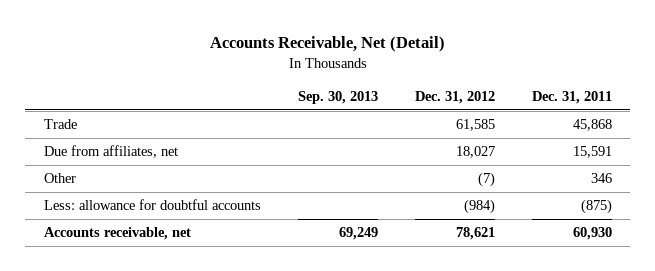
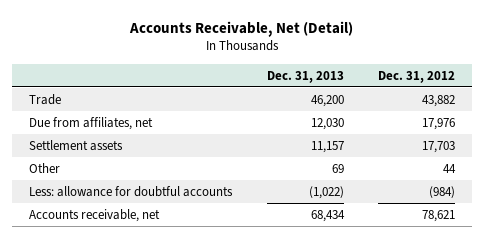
- | Sep. 30, 2013 | Dec. 31, 2012 | Dec. 31, 2011
+ | Dec. 31, 2013 | Dec. 31, 2012
- Trade | | 61,585 | 45,868
- Due from affiliates, net | | 18,027 | 15,591
- Other | | (7) | 346
+ Trade | 46,200 | 43,882
+ Due from affiliates, net | 12,030 | 17,976
+ Settlement assets | 11,157 | 17,703
+ Other | 69 | 44

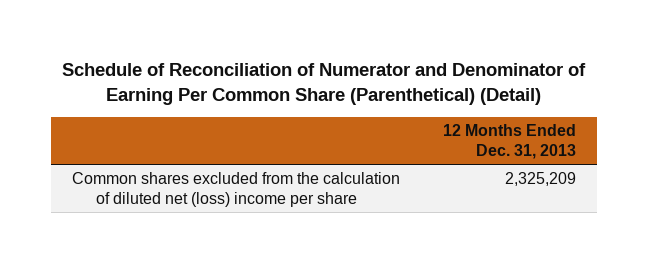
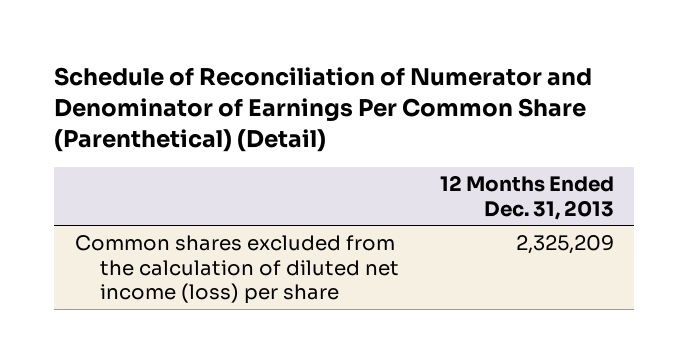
- Schedule of Reconciliation of Numerator and Denominator of Earning Per Common Share (Parenthetical) (Detail)
+ Schedule of Reconciliation of Numerator and Denominator of Earnings Per Common Share (Parenthetical) (Detail)
- Common shares excluded from the calculation of diluted net (loss) income per share | 2,325,209
+ Common shares excluded from the calculation of diluted net income (loss) per share | 2,325,209

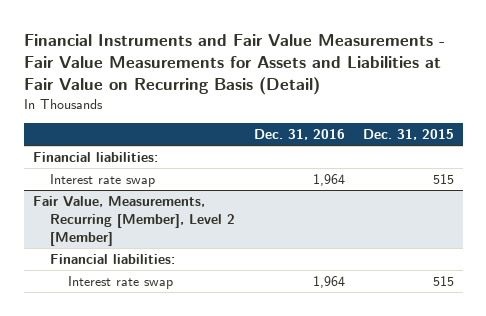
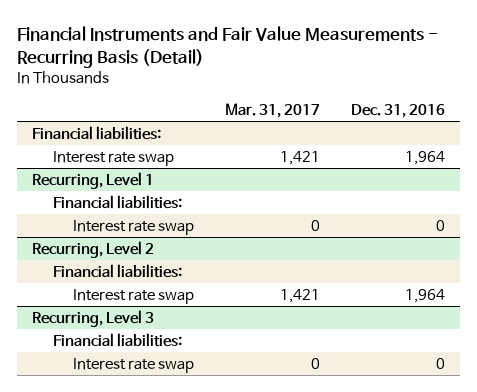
- Financial Instruments and Fair Value Measurements - Fair Value Measurements for Assets and Liabilities at Fair Value on Recurring Basis (Detail)
+ Financial Instruments and Fair Value Measurements - Recurring Basis (Detail)
- | Dec. 31, 2016 | Dec. 31, 2015
+ | Mar. 31, 2017 | Dec. 31, 2016
- Fair Value, Measurements, Recurring [Member], Level 2 [Member]
+ Recurring, Level 1
+ Interest rate swap | 0 | 0
+ Recurring, Level 2
+ Financial liabilities:
+ Recurring, Level 3
+ Financial liabilities:
+ Interest rate swap | 0 | 0

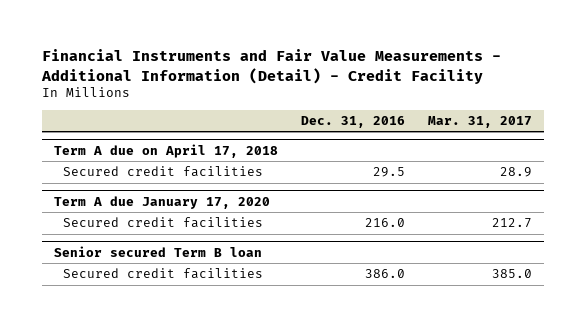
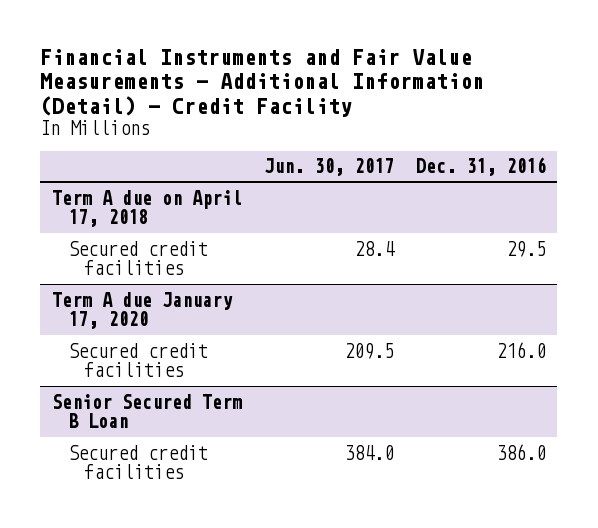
- | Dec. 31, 2016 | Mar. 31, 2017
+ | Jun. 30, 2017 | Dec. 31, 2016
- Senior secured Term B loan
+ Senior Secured Term B Loan

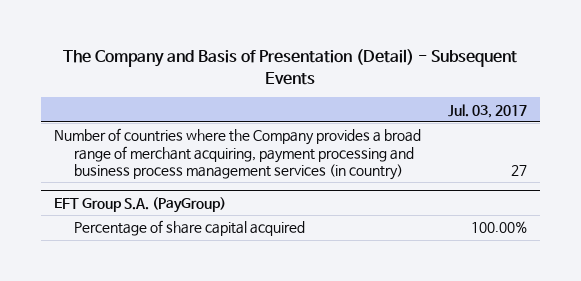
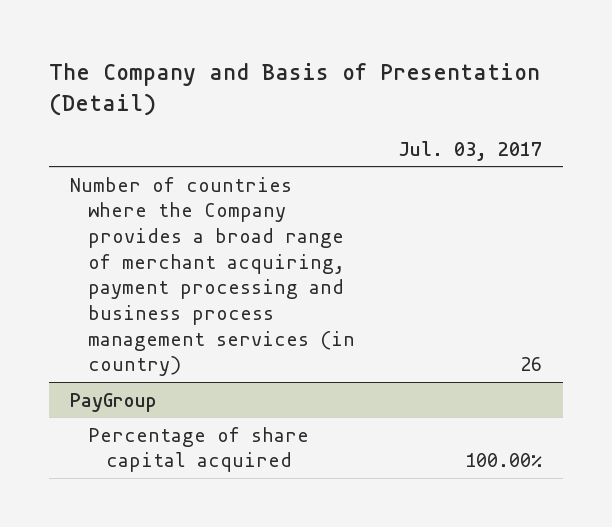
- The Company and Basis of Presentation (Detail) - Subsequent Events
+ The Company and Basis of Presentation (Detail)
- Number of countries where the Company provides a broad range of merchant acquiring, payment processing and business process management services (in country) | 27
- EFT Group S.A. (PayGroup)
+ Number of countries where the Company provides a broad range of merchant acquiring, payment processing and business process management services (in country) | 26
+ PayGroup

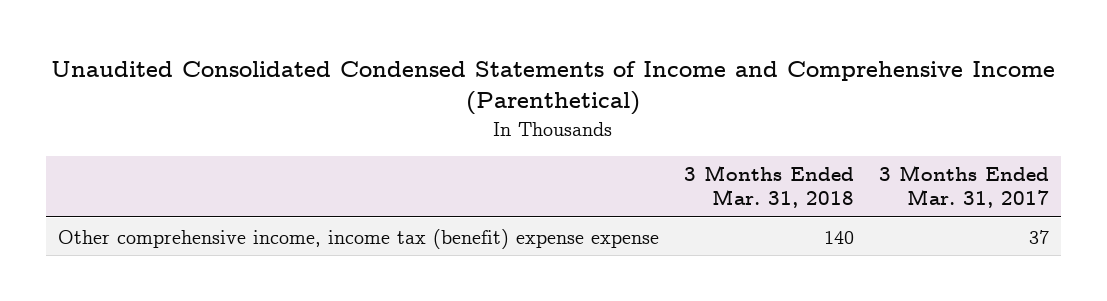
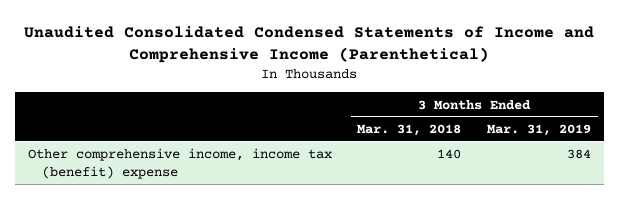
- | 3 Months Ended Mar. 31, 2018 | 3 Months Ended Mar. 31, 2017
+ | 3 Months Ended Mar. 31, 2018 | 3 Months Ended Mar. 31, 2019
- Other comprehensive income, income tax (benefit) expense expense | 140 | 37
+ Other comprehensive income, income tax (benefit) expense | 140 | 384

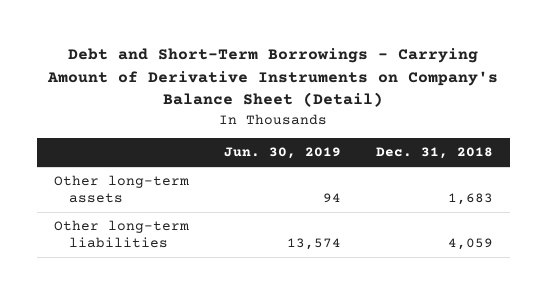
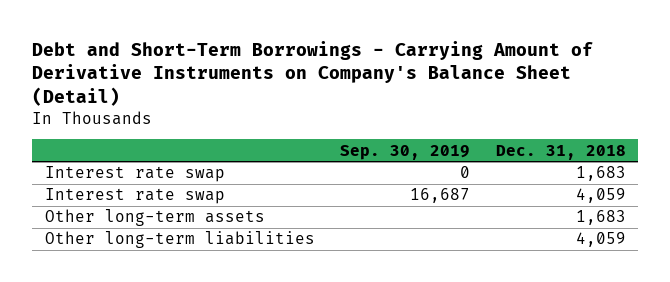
- | Jun. 30, 2019 | Dec. 31, 2018
+ | Sep. 30, 2019 | Dec. 31, 2018
+ Interest rate swap | 0 | 1,683
+ Interest rate swap | 16,687 | 4,059

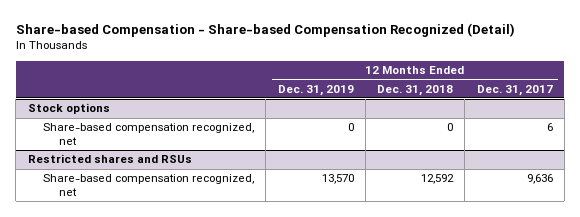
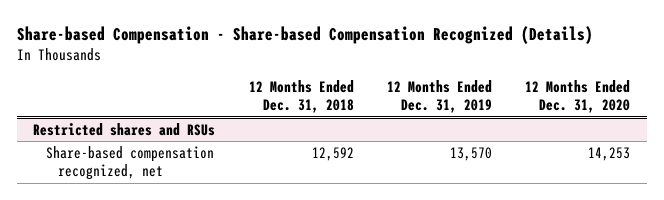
- Share-based Compensation - Share-based Compensation Recognized (Detail)
+ Share-based Compensation - Share-based Compensation Recognized (Details)
- | 12 Months Ended Dec. 31, 2019 | 12 Months Ended Dec. 31, 2018 | 12 Months Ended Dec. 31, 2017
+ | 12 Months Ended Dec. 31, 2018 | 12 Months Ended Dec. 31, 2019 | 12 Months Ended Dec. 31, 2020
- Stock options
- Share-based compensation recognized, net | 0 | 0 | 6

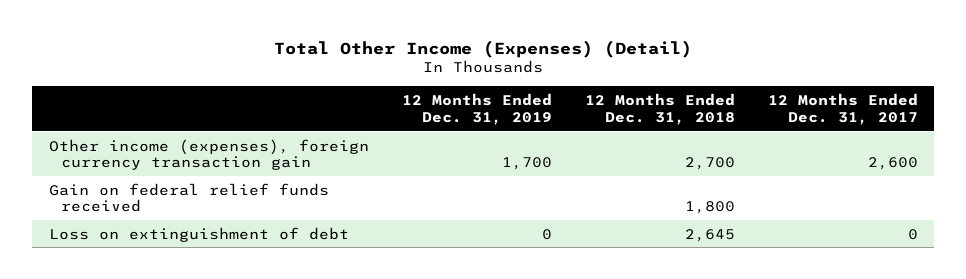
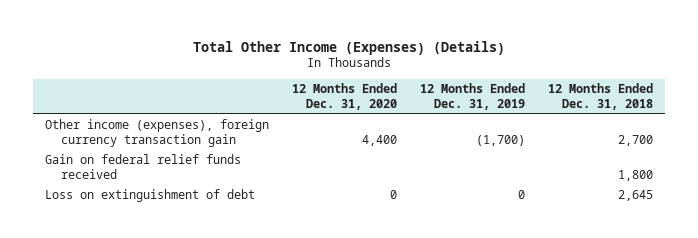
- Total Other Income (Expenses) (Detail)
+ Total Other Income (Expenses) (Details)
- | 12 Months Ended Dec. 31, 2019 | 12 Months Ended Dec. 31, 2018 | 12 Months Ended Dec. 31, 2017
+ | 12 Months Ended Dec. 31, 2020 | 12 Months Ended Dec. 31, 2019 | 12 Months Ended Dec. 31, 2018
- Other income (expenses), foreign currency transaction gain | 1,700 | 2,700 | 2,600
+ Other income (expenses), foreign currency transaction gain | 4,400 | (1,700) | 2,700

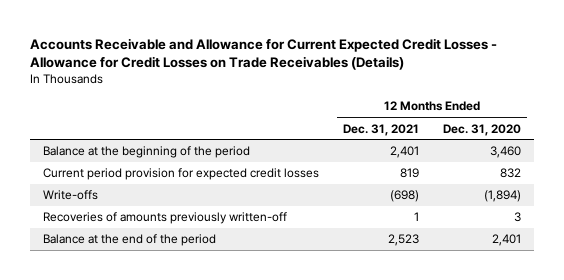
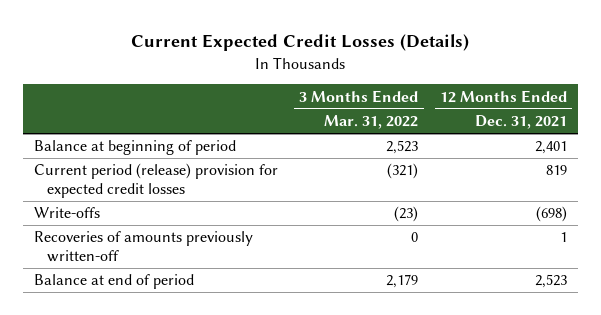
- Accounts Receivable and Allowance for Current Expected Credit Losses - Allowance for Credit Losses on Trade Receivables (Details)
+ Current Expected Credit Losses (Details)
- | 12 Months Ended Dec. 31, 2021 | 12 Months Ended Dec. 31, 2020
+ | 3 Months Ended Mar. 31, 2022 | 12 Months Ended Dec. 31, 2021
- Balance at the beginning of the period | 2,401 | 3,460
- Current period provision for expected credit losses | 819 | 832
+ Balance at beginning of period | 2,523 | 2,401
+ Current period (release) provision for expected credit losses | (321) | 819
- Balance at the end of the period | 2,523 | 2,401
+ Balance at end of period | 2,179 | 2,523

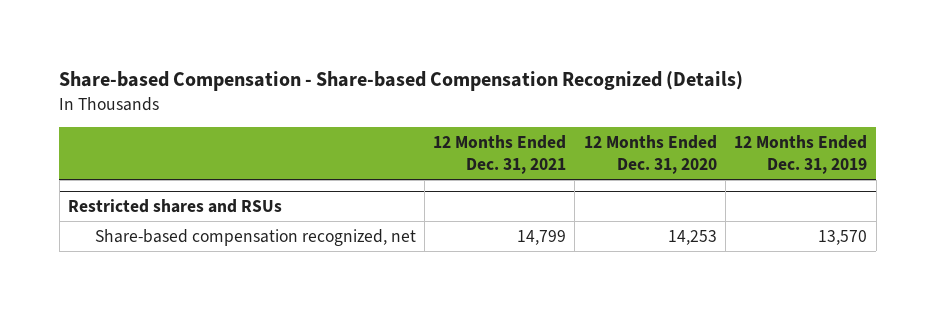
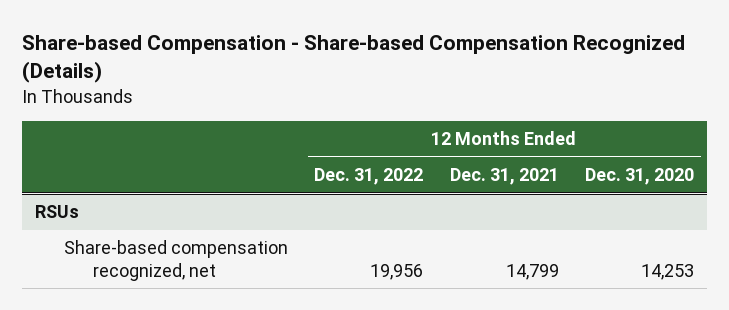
- | 12 Months Ended Dec. 31, 2021 | 12 Months Ended Dec. 31, 2020 | 12 Months Ended Dec. 31, 2019
+ | 12 Months Ended Dec. 31, 2022 | 12 Months Ended Dec. 31, 2021 | 12 Months Ended Dec. 31, 2020
- Restricted shares and RSUs
+ RSUs

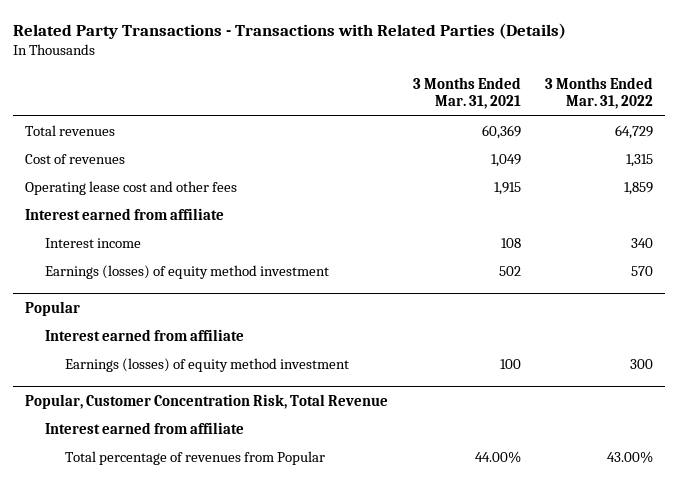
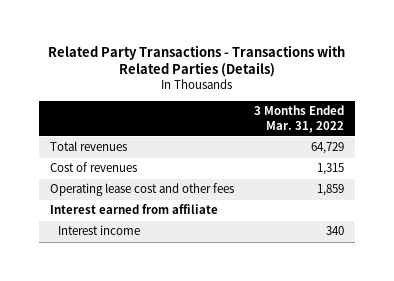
- | 3 Months Ended Mar. 31, 2021 | 3 Months Ended Mar. 31, 2022
+ | 3 Months Ended Mar. 31, 2022
- Earnings (losses) of equity method investment | 502 | 570
- Popular
- Interest earned from affiliate
- Earnings (losses) of equity method investment | 100 | 300
- Popular, Customer Concentration Risk, Total Revenue
- Interest earned from affiliate
- Total percentage of revenues from Popular | 44.00% | 43.00%

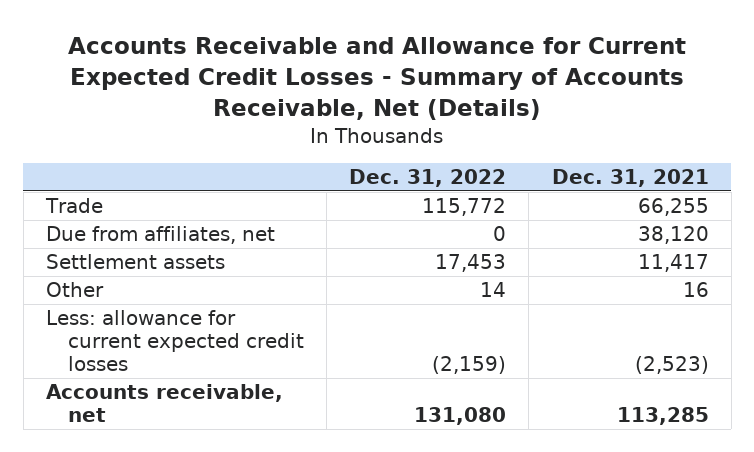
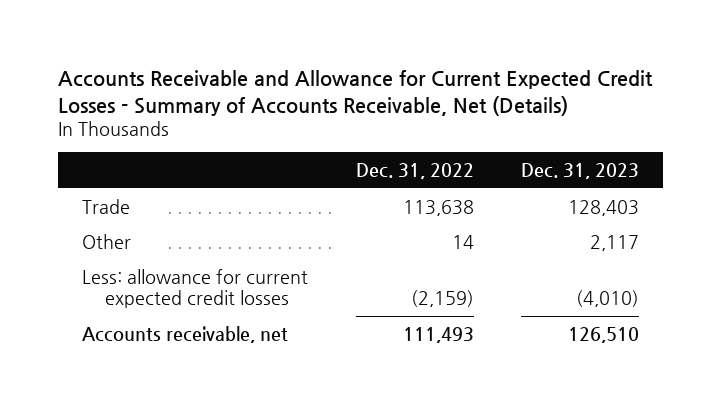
- | Dec. 31, 2022 | Dec. 31, 2021
+ | Dec. 31, 2022 | Dec. 31, 2023
- Trade | 115,772 | 66,255
- Due from affiliates, net | 0 | 38,120
- Settlement assets | 17,453 | 11,417
+ Trade | 113,638 | 128,403
- Accounts receivable, net | 131,080 | 113,285
+ Accounts receivable, net | 111,493 | 126,510

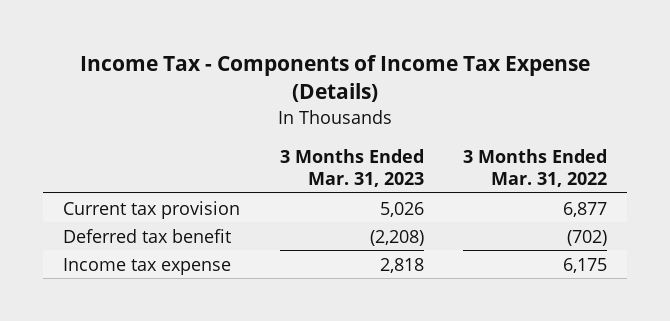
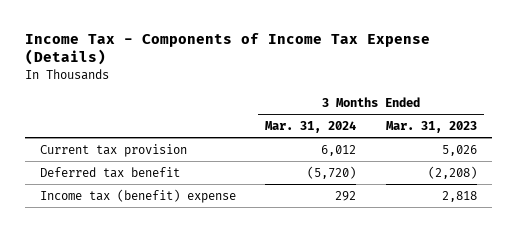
- | 3 Months Ended Mar. 31, 2023 | 3 Months Ended Mar. 31, 2022
+ | 3 Months Ended Mar. 31, 2024 | 3 Months Ended Mar. 31, 2023
- Income tax expense | 2,818 | 6,175
+ Income tax (benefit) expense | 292 | 2,818

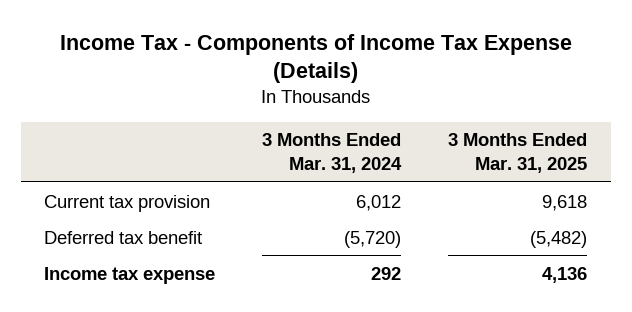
- | 3 Months Ended Mar. 31, 2024 | 3 Months Ended Mar. 31, 2023
+ | 3 Months Ended Mar. 31, 2024 | 3 Months Ended Mar. 31, 2025
- Income tax (benefit) expense | 292 | 2,818
+ Income tax expense | 292 | 4,136

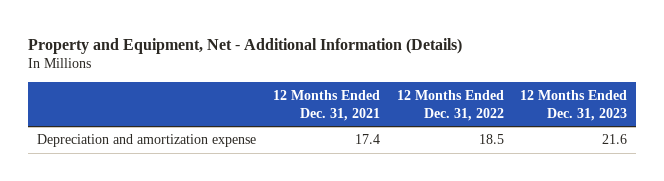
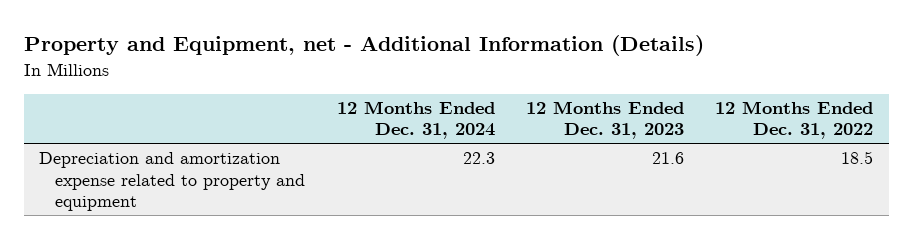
- Property and Equipment, Net - Additional Information (Details)
+ Property and Equipment, net - Additional Information (Details)
- | 12 Months Ended Dec. 31, 2021 | 12 Months Ended Dec. 31, 2022 | 12 Months Ended Dec. 31, 2023
+ | 12 Months Ended Dec. 31, 2024 | 12 Months Ended Dec. 31, 2023 | 12 Months Ended Dec. 31, 2022
- Depreciation and amortization expense | 17.4 | 18.5 | 21.6
+ Depreciation and amortization expense related to property and equipment | 22.3 | 21.6 | 18.5

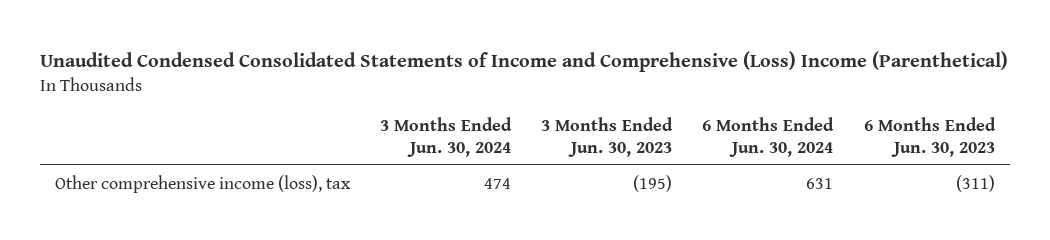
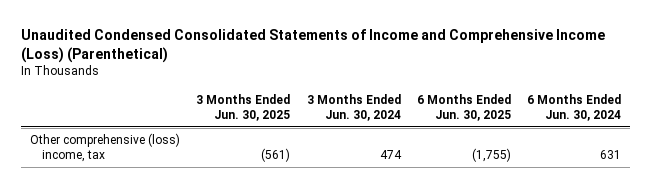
- Unaudited Condensed Consolidated Statements of Income and Comprehensive (Loss) Income (Parenthetical)
+ Unaudited Condensed Consolidated Statements of Income and Comprehensive Income (Loss) (Parenthetical)
- | 3 Months Ended Jun. 30, 2024 | 3 Months Ended Jun. 30, 2023 | 6 Months Ended Jun. 30, 2024 | 6 Months Ended Jun. 30, 2023
+ | 3 Months Ended Jun. 30, 2025 | 3 Months Ended Jun. 30, 2024 | 6 Months Ended Jun. 30, 2025 | 6 Months Ended Jun. 30, 2024
- Other comprehensive income (loss), tax | 474 | (195) | 631 | (311)
+ Other comprehensive (loss) income, tax | (561) | 474 | (1,755) | 631

